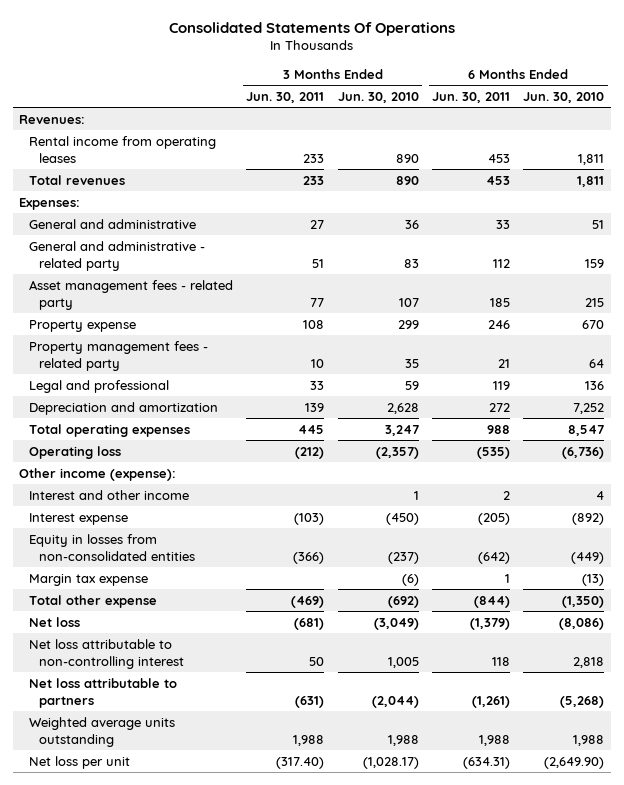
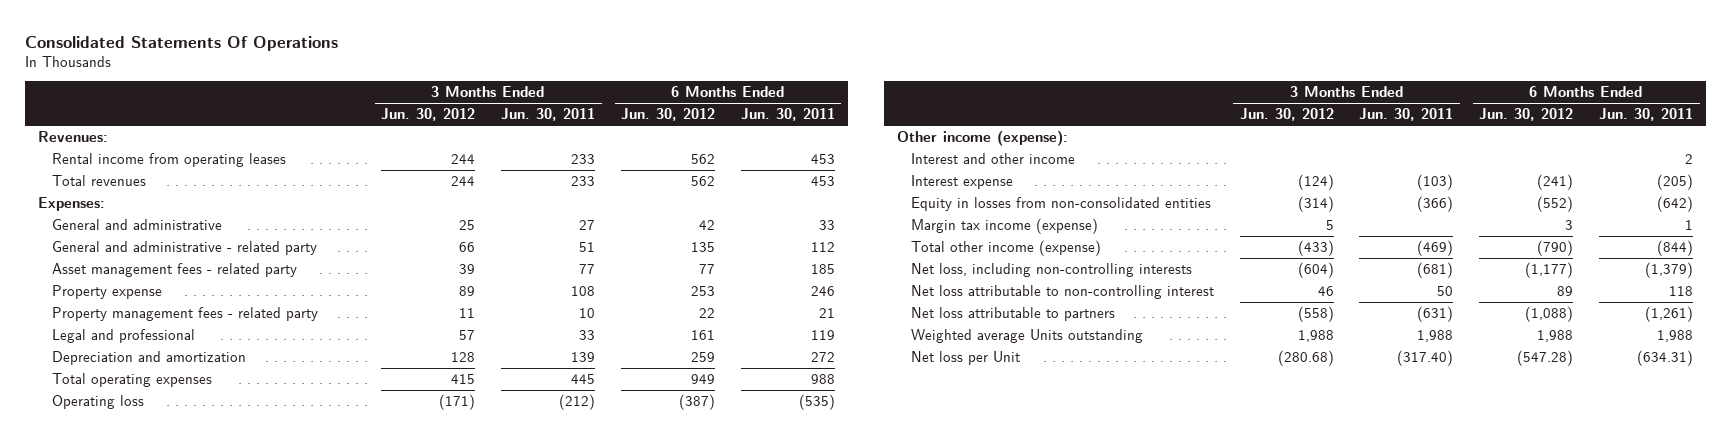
- | 3 Months Ended Jun. 30, 2011 | 3 Months Ended Jun. 30, 2010 | 6 Months Ended Jun. 30, 2011 | 6 Months Ended Jun. 30, 2010
+ | 3 Months Ended Jun. 30, 2012 | 3 Months Ended Jun. 30, 2011 | 6 Months Ended Jun. 30, 2012 | 6 Months Ended Jun. 30, 2011
- Margin tax expense | | (6) | 1 | (13)
- Total other expense | (469) | (692) | (844) | (1,350)
- Net loss | (681) | (3,049) | (1,379) | (8,086)
+ Margin tax income (expense) | 5 | | 3 | 1
+ Total other income (expense) | (433) | (469) | (790) | (844)
+ Net loss, including non-controlling interests | (604) | (681) | (1,177) | (1,379)
- Weighted average units outstanding | 1,988 | 1,988 | 1,988 | 1,988
- Net loss per unit | (317.40) | (1,028.17) | (634.31) | (2,649.90)
+ Weighted average Units outstanding | 1,988 | 1,988 | 1,988 | 1,988
+ Net loss per Unit | (280.68) | (317.40) | (547.28) | (634.31)

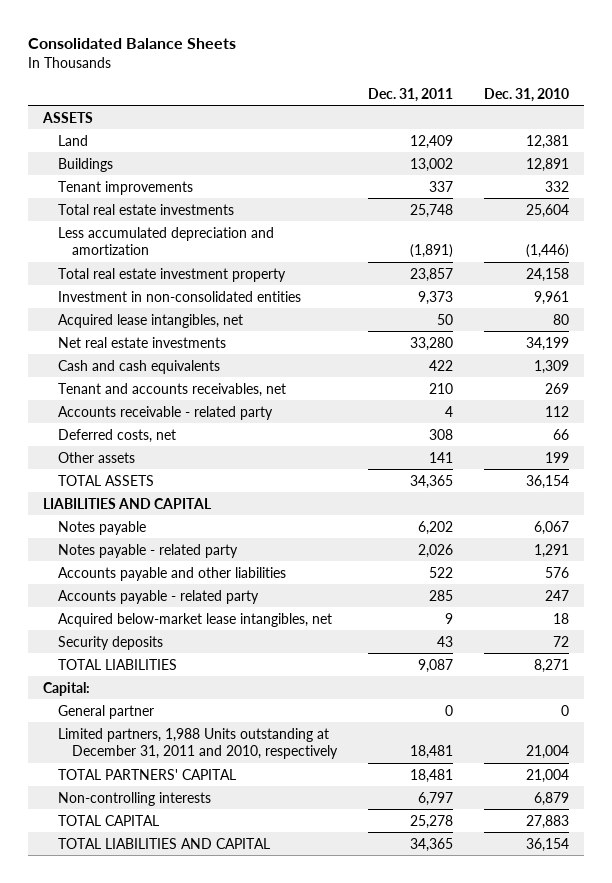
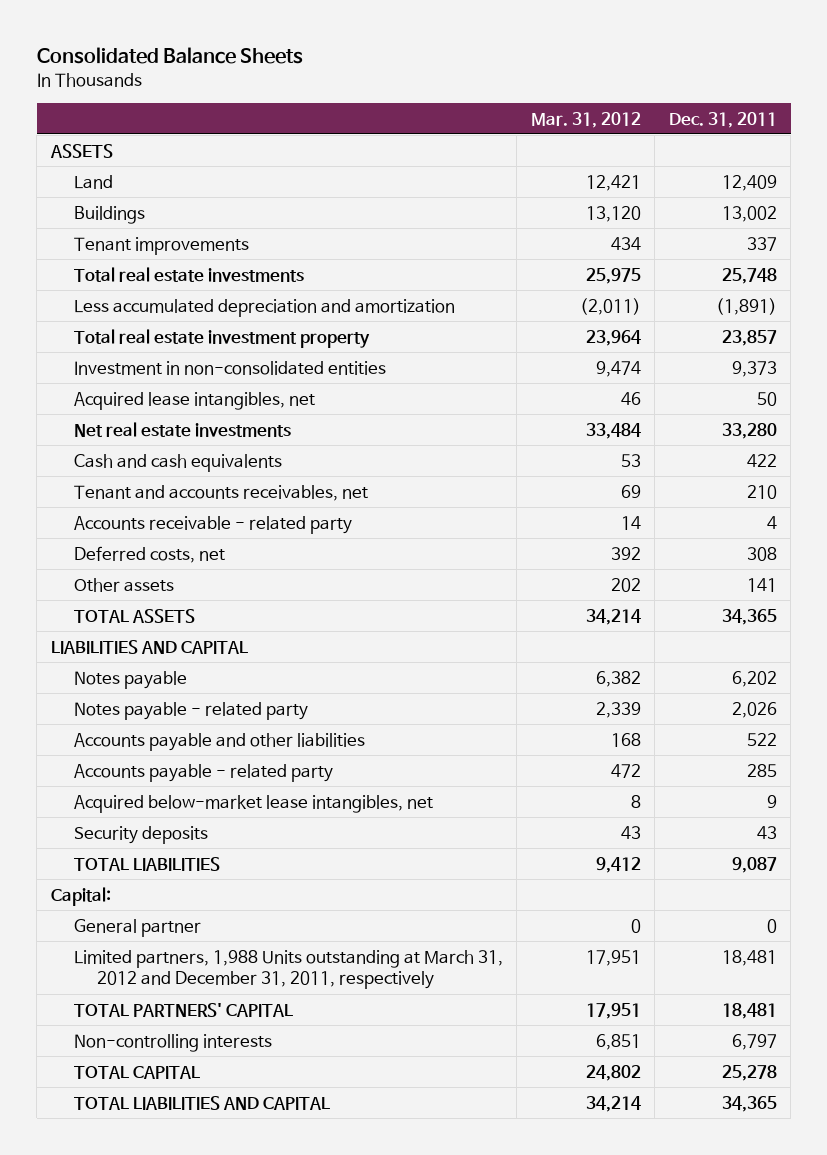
- | Dec. 31, 2011 | Dec. 31, 2010
+ | Mar. 31, 2012 | Dec. 31, 2011
- Limited partners, 1,988 Units outstanding at December 31, 2011 and 2010, respectively | 18,481 | 21,004
+ Limited partners, 1,988 Units outstanding at March 31, 2012 and December 31, 2011, respectively | 17,951 | 18,481

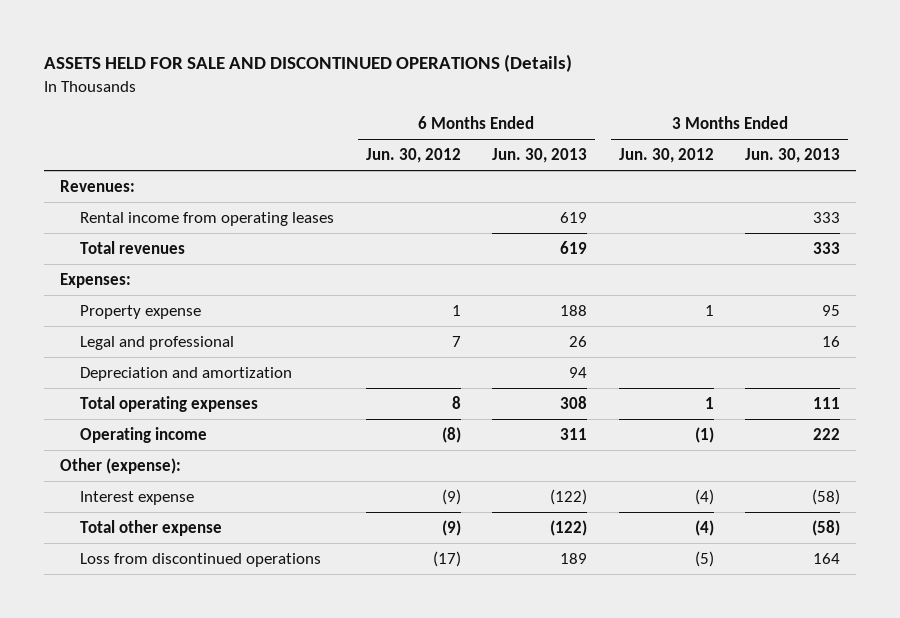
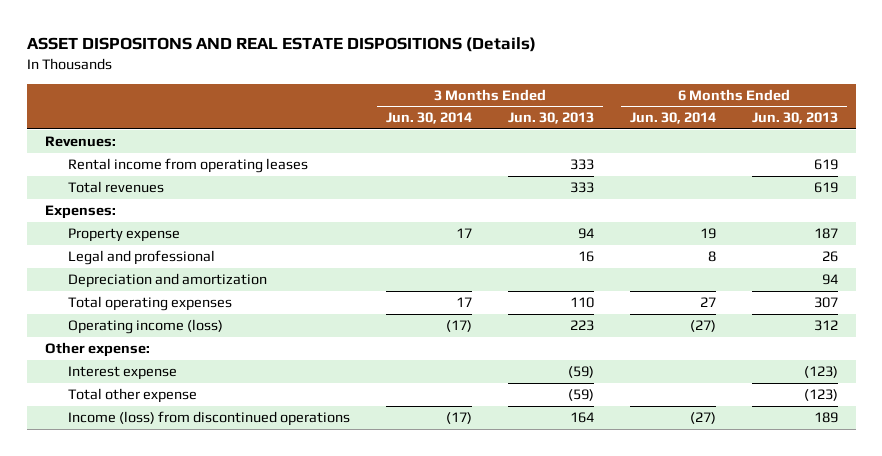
- ASSETS HELD FOR SALE AND DISCONTINUED OPERATIONS (Details)
+ ASSET DISPOSITONS AND REAL ESTATE DISPOSITIONS (Details)
- | 6 Months Ended Jun. 30, 2012 | 6 Months Ended Jun. 30, 2013 | 3 Months Ended Jun. 30, 2012 | 3 Months Ended Jun. 30, 2013
+ | 3 Months Ended Jun. 30, 2014 | 3 Months Ended Jun. 30, 2013 | 6 Months Ended Jun. 30, 2014 | 6 Months Ended Jun. 30, 2013
- Property expense | 1 | 188 | 1 | 95
+ Property expense | 17 | 94 | 19 | 187
- Total operating expenses | 8 | 308 | 1 | 111
- Operating income | (8) | 311 | (1) | 222
- Other (expense):
- Interest expense | (9) | (122) | (4) | (58)
- Total other expense | (9) | (122) | (4) | (58)
- Loss from discontinued operations | (17) | 189 | (5) | 164
+ Total operating expenses | 17 | 110 | 27 | 307
+ Operating income (loss) | (17) | 223 | (27) | 312
+ Other expense:
+ Interest expense | | (59) | | (123)
+ Total other expense | | (59) | | (123)
+ Income (loss) from discontinued operations | (17) | 164 | (27) | 189

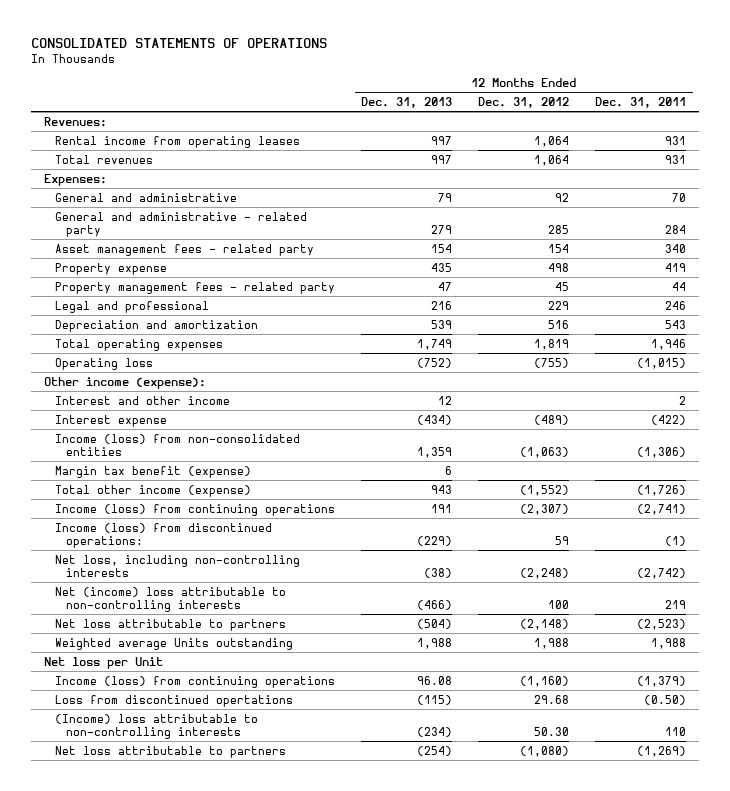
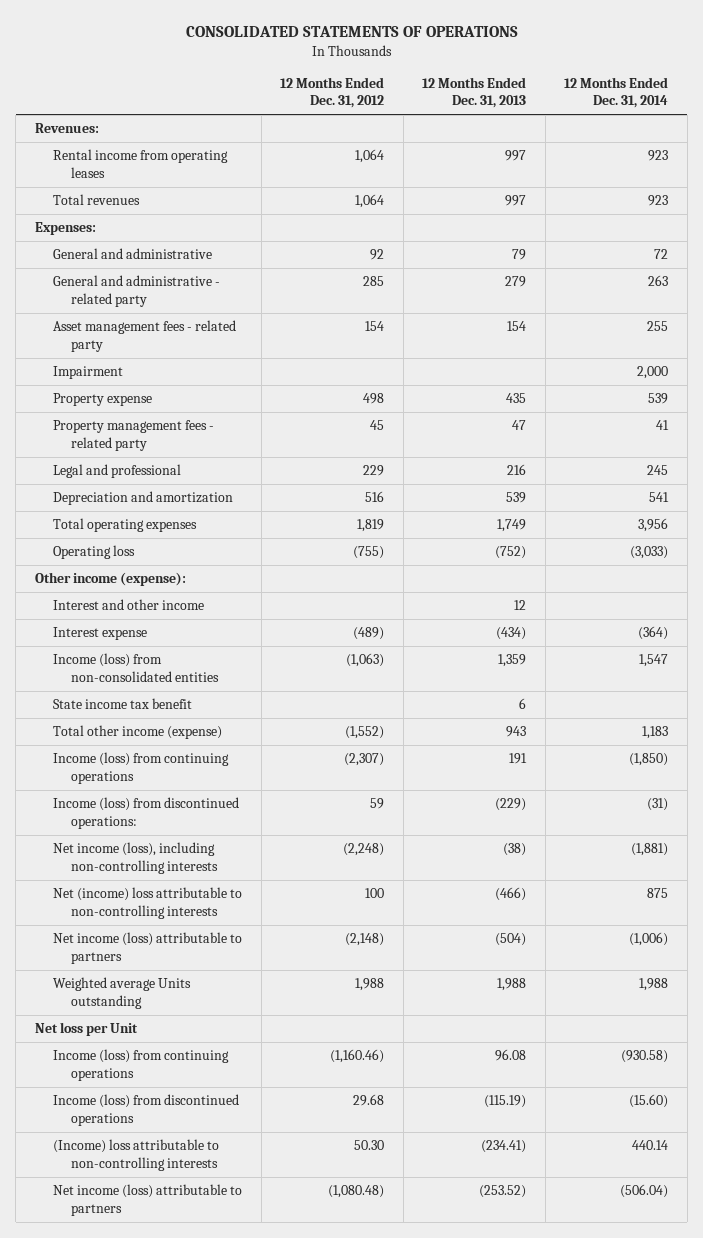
- | 12 Months Ended Dec. 31, 2013 | 12 Months Ended Dec. 31, 2012 | 12 Months Ended Dec. 31, 2011
+ | 12 Months Ended Dec. 31, 2012 | 12 Months Ended Dec. 31, 2013 | 12 Months Ended Dec. 31, 2014
+ Impairment | | | 2,000
- Margin tax benefit (expense) | 6 | |
+ State income tax benefit | | 6 |
- Net loss, including non-controlling interests | (38) | (2,248) | (2,742)
+ Net income (loss), including non-controlling interests | (2,248) | (38) | (1,881)
- Net loss attributable to partners | (504) | (2,148) | (2,523)
+ Net income (loss) attributable to partners | (2,148) | (504) | (1,006)
- Income (loss) from continuing operations | 96.08 | (1,160) | (1,379)
- Loss from discontinued opertations | (115) | 29.68 | (0.50)
- (Income) loss attributable to non-controlling interests | (234) | 50.30 | 110
- Net loss attributable to partners | (254) | (1,080) | (1,269)
+ Income (loss) from continuing operations | (1,160.46) | 96.08 | (930.58)
+ Income (loss) from discontinued operations | 29.68 | (115.19) | (15.60)
+ (Income) loss attributable to non-controlling interests | 50.30 | (234.41) | 440.14
+ Net income (loss) attributable to partners | (1,080.48) | (253.52) | (506.04)

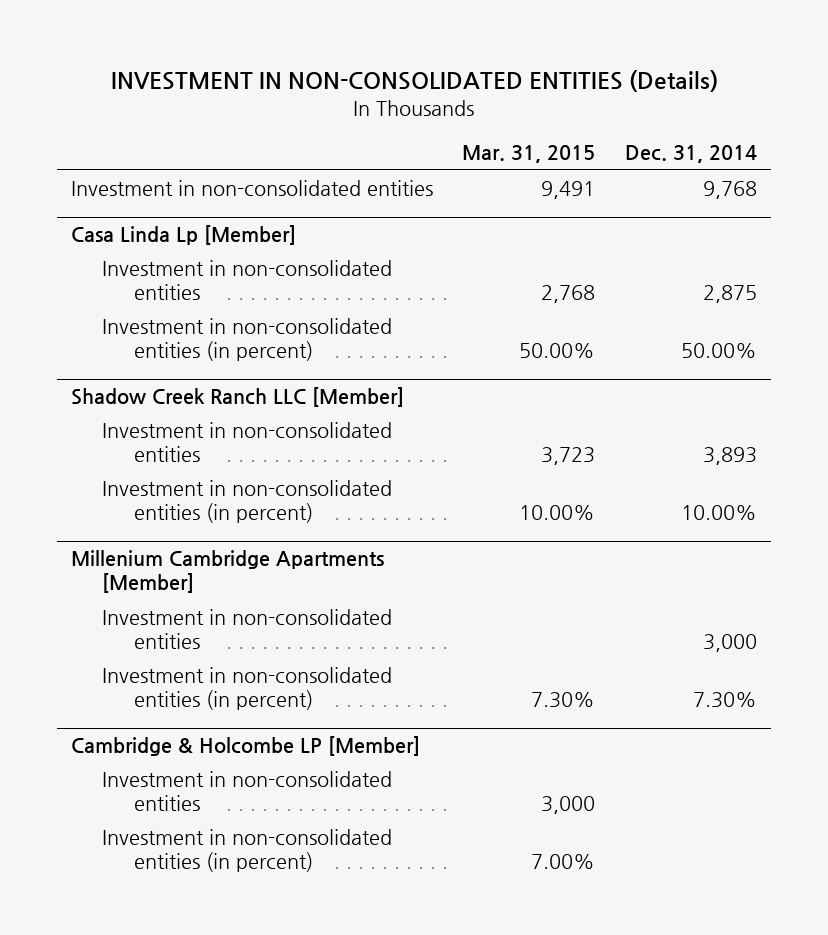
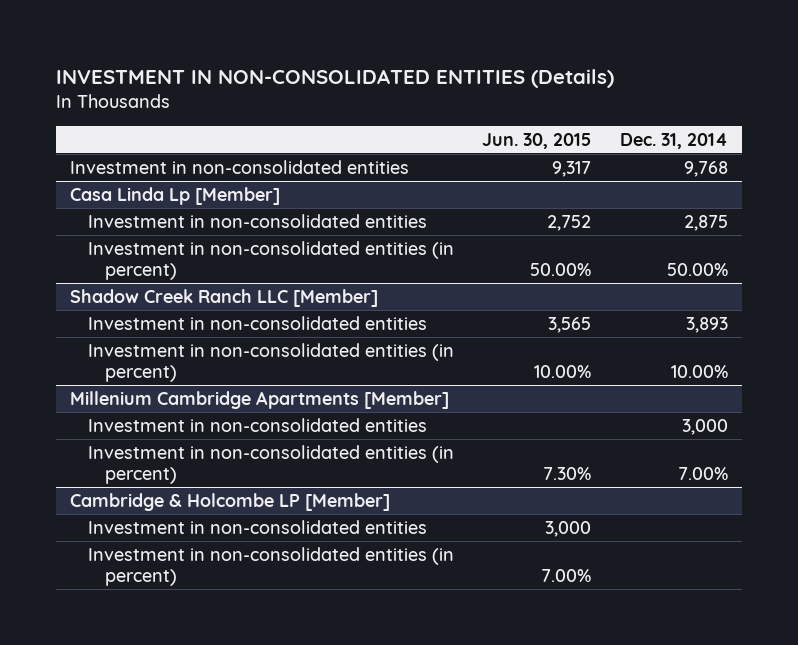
- | Mar. 31, 2015 | Dec. 31, 2014
+ | Jun. 30, 2015 | Dec. 31, 2014
@ Millenium Cambridge Apartments [Member]
- Investment in non-consolidated entities (in percent) | 7.30% | 7.30%
+ Investment in non-consolidated entities (in percent) | 7.30% | 7.00%

